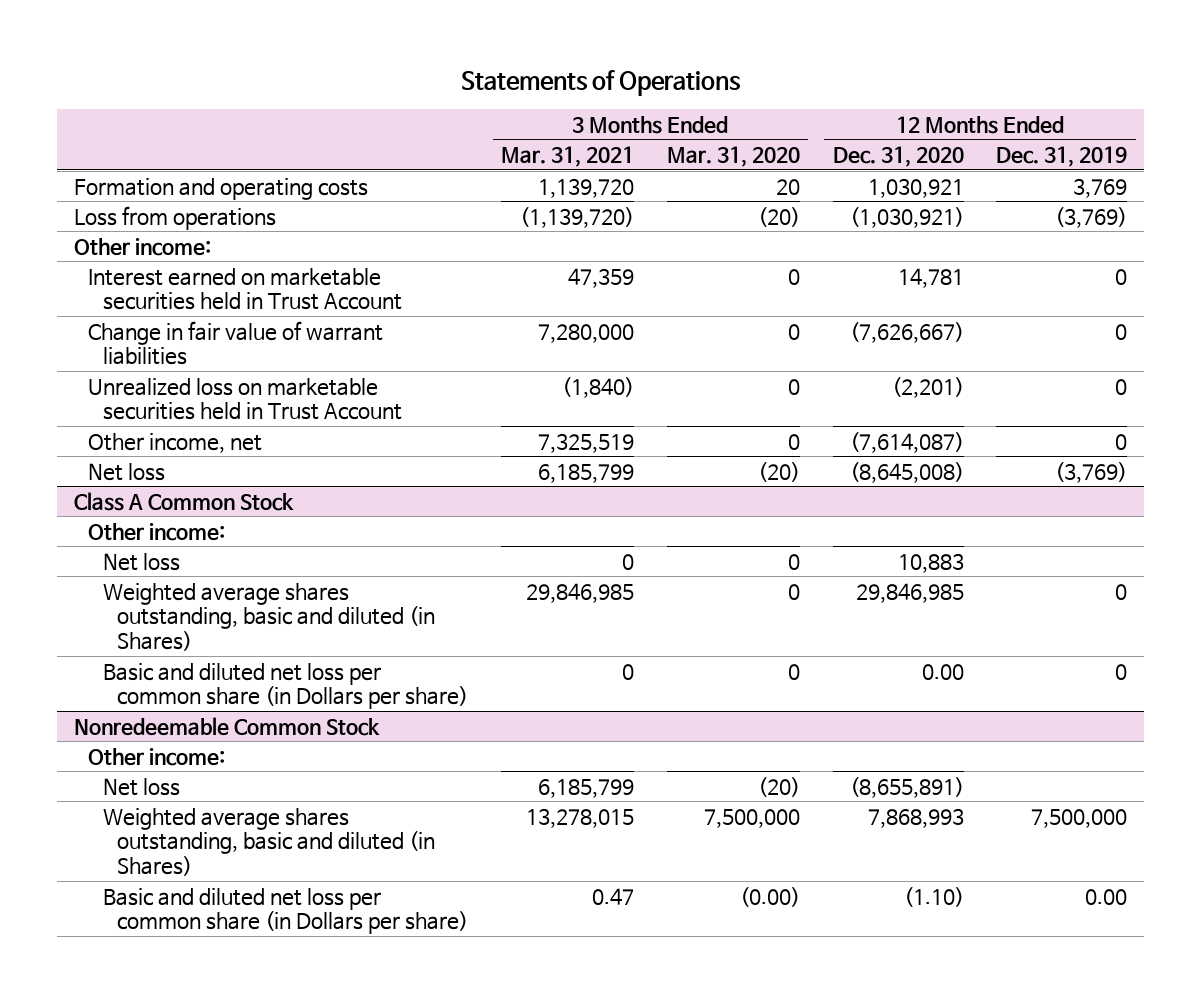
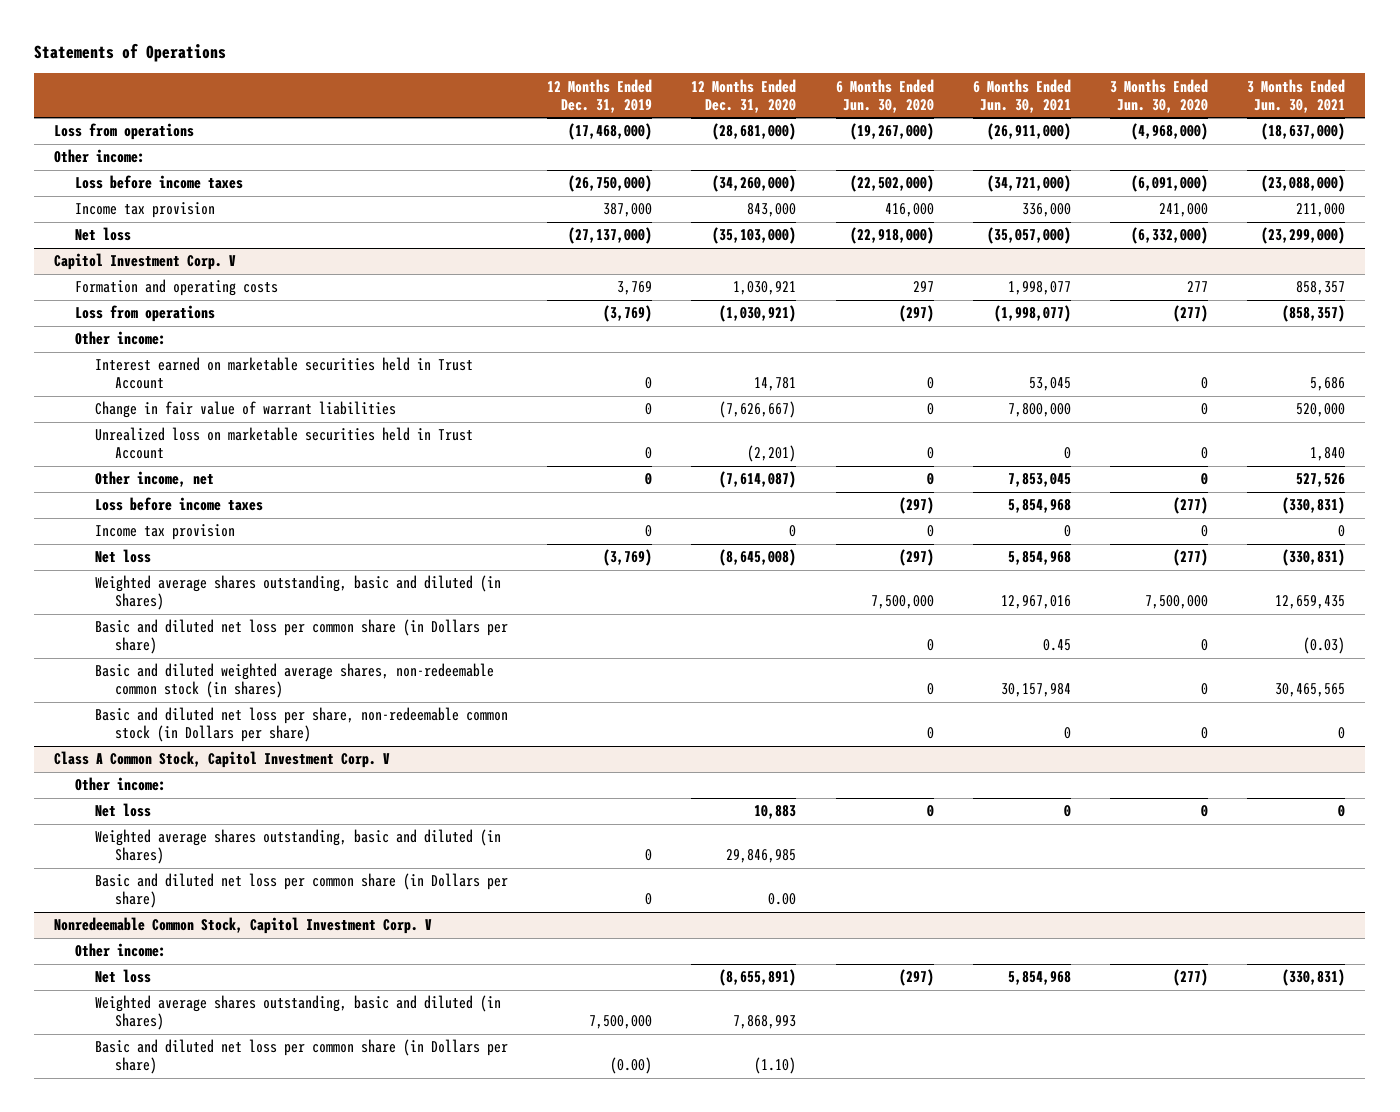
- | 3 Months Ended Mar. 31, 2021 | 3 Months Ended Mar. 31, 2020 | 12 Months Ended Dec. 31, 2020 | 12 Months Ended Dec. 31, 2019
+ | 12 Months Ended Dec. 31, 2019 | 12 Months Ended Dec. 31, 2020 | 6 Months Ended Jun. 30, 2020 | 6 Months Ended Jun. 30, 2021 | 3 Months Ended Jun. 30, 2020 | 3 Months Ended Jun. 30, 2021
+ Loss from operations | (17,468,000) | (28,681,000) | (19,267,000) | (26,911,000) | (4,968,000) | (18,637,000)
+ Other income:
+ Loss before income taxes | (26,750,000) | (34,260,000) | (22,502,000) | (34,721,000) | (6,091,000) | (23,088,000)
+ Income tax provision | 387,000 | 843,000 | 416,000 | 336,000 | 241,000 | 211,000
+ Net loss | (27,137,000) | (35,103,000) | (22,918,000) | (35,057,000) | (6,332,000) | (23,299,000)
+ Capitol Investment Corp. V
+ Loss before income taxes | | | (297) | 5,854,968 | (277) | (330,831)
+ Income tax provision | 0 | 0 | 0 | 0 | 0 | 0
- Class A Common Stock
+ Weighted average shares outstanding, basic and diluted (in Shares) | | | 7,500,000 | 12,967,016 | 7,500,000 | 12,659,435
+ Basic and diluted net loss per common share (in Dollars per share) | | | 0 | 0.45 | 0 | (0.03)
+ Basic and diluted weighted average shares, non-redeemable common stock (in shares) | | | 0 | 30,157,984 | 0 | 30,465,565
+ Basic and diluted net loss per share, non-redeemable common stock (in Dollars per share) | | | 0 | 0 | 0 | 0
+ Class A Common Stock, Capitol Investment Corp. V
- Nonredeemable Common Stock
+ Nonredeemable Common Stock, Capitol Investment Corp. V
- Basic and diluted net loss per common share (in Dollars per share) | 0.47 | (0.00) | (1.10) | 0.00
+ Basic and diluted net loss per common share (in Dollars per share) | (0.00) | (1.10) | | | |

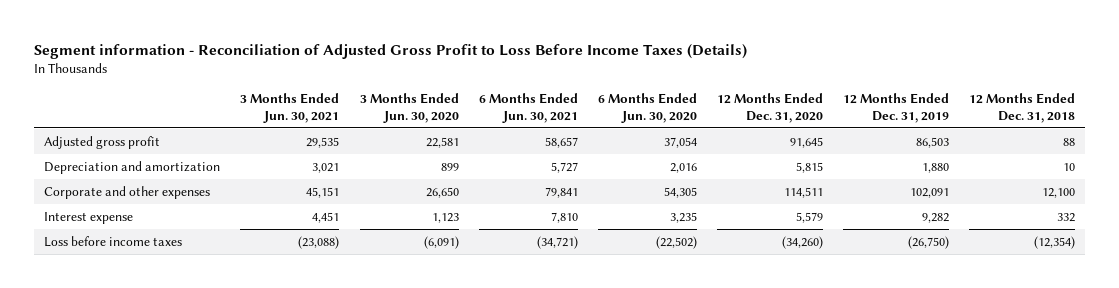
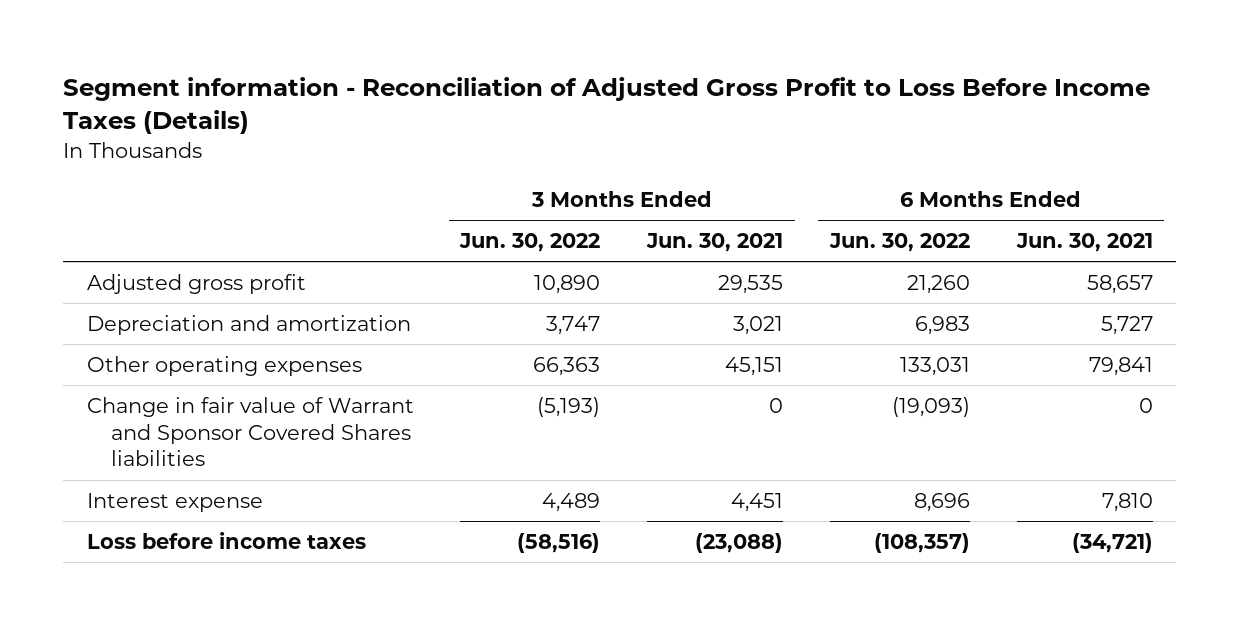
- | 3 Months Ended Jun. 30, 2021 | 3 Months Ended Jun. 30, 2020 | 6 Months Ended Jun. 30, 2021 | 6 Months Ended Jun. 30, 2020 | 12 Months Ended Dec. 31, 2020 | 12 Months Ended Dec. 31, 2019 | 12 Months Ended Dec. 31, 2018
+ | 3 Months Ended Jun. 30, 2022 | 3 Months Ended Jun. 30, 2021 | 6 Months Ended Jun. 30, 2022 | 6 Months Ended Jun. 30, 2021
- Corporate and other expenses | 45,151 | 26,650 | 79,841 | 54,305 | 114,511 | 102,091 | 12,100
+ Other operating expenses | 66,363 | 45,151 | 133,031 | 79,841
+ Change in fair value of Warrant and Sponsor Covered Shares liabilities | (5,193) | 0 | (19,093) | 0

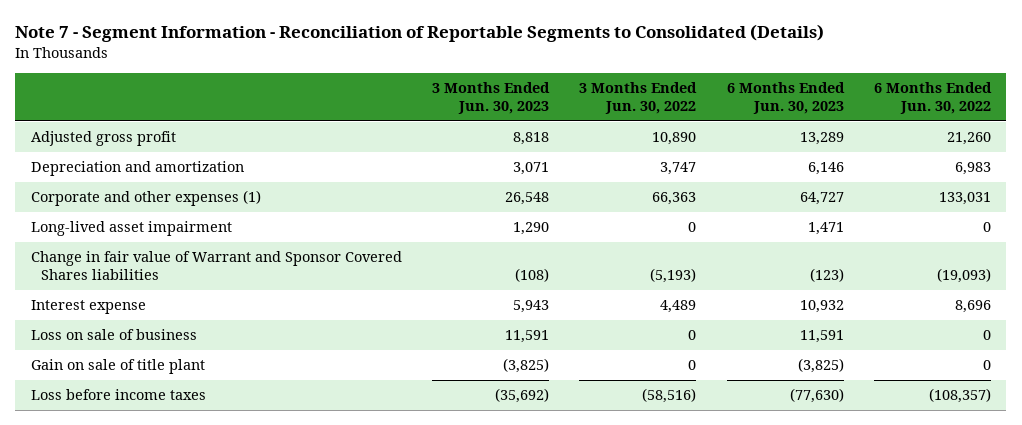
- Segment information - Reconciliation of Adjusted Gross Profit to Loss Before Income Taxes (Details)
+ Note 7 - Segment Information - Reconciliation of Reportable Segments to Consolidated (Details)
- | 3 Months Ended Jun. 30, 2022 | 3 Months Ended Jun. 30, 2021 | 6 Months Ended Jun. 30, 2022 | 6 Months Ended Jun. 30, 2021
+ | 3 Months Ended Jun. 30, 2023 | 3 Months Ended Jun. 30, 2022 | 6 Months Ended Jun. 30, 2023 | 6 Months Ended Jun. 30, 2022
- Other operating expenses | 66,363 | 45,151 | 133,031 | 79,841
+ Corporate and other expenses (1) | 26,548 | 66,363 | 64,727 | 133,031
+ Long-lived asset impairment | 1,290 | 0 | 1,471 | 0
+ Loss on sale of business | 11,591 | 0 | 11,591 | 0
+ Gain on sale of title plant | (3,825) | 0 | (3,825) | 0

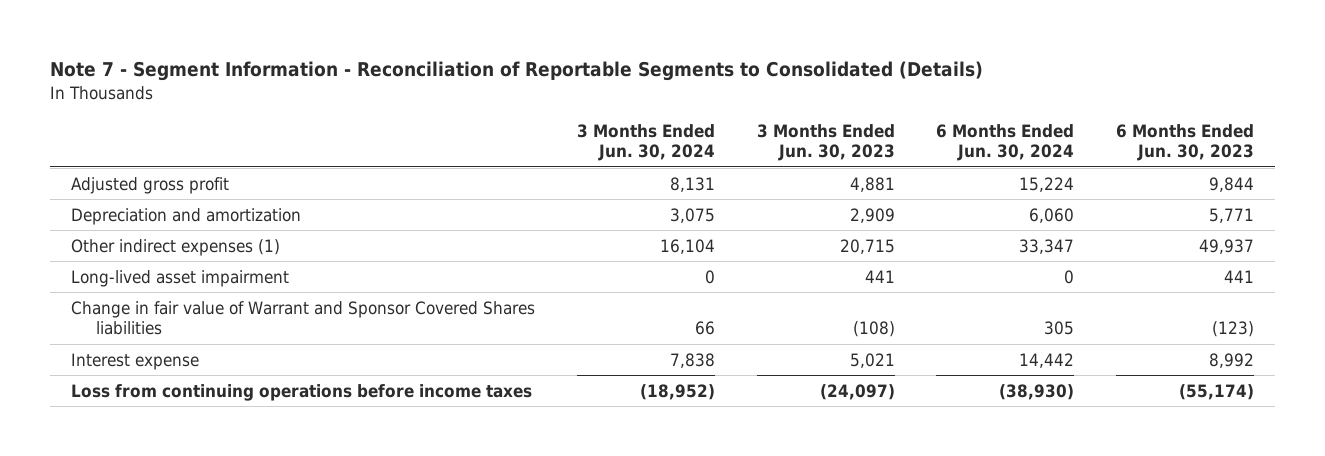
- | 3 Months Ended Jun. 30, 2023 | 3 Months Ended Jun. 30, 2022 | 6 Months Ended Jun. 30, 2023 | 6 Months Ended Jun. 30, 2022
+ | 3 Months Ended Jun. 30, 2024 | 3 Months Ended Jun. 30, 2023 | 6 Months Ended Jun. 30, 2024 | 6 Months Ended Jun. 30, 2023
- Adjusted gross profit | 8,818 | 10,890 | 13,289 | 21,260
- Depreciation and amortization | 3,071 | 3,747 | 6,146 | 6,983
- Corporate and other expenses (1) | 26,548 | 66,363 | 64,727 | 133,031
- Long-lived asset impairment | 1,290 | 0 | 1,471 | 0
+ Adjusted gross profit | 8,131 | 4,881 | 15,224 | 9,844
+ Depreciation and amortization | 3,075 | 2,909 | 6,060 | 5,771
+ Other indirect expenses (1) | 16,104 | 20,715 | 33,347 | 49,937
+ Long-lived asset impairment | 0 | 441 | 0 | 441
- Interest expense | 5,943 | 4,489 | 10,932 | 8,696
- Loss on sale of business | 11,591 | 0 | 11,591 | 0
- Gain on sale of title plant | (3,825) | 0 | (3,825) | 0
- Loss before income taxes | (35,692) | (58,516) | (77,630) | (108,357)
+ Interest expense | 7,838 | 5,021 | 14,442 | 8,992
+ Loss from continuing operations before income taxes | (18,952) | (24,097) | (38,930) | (55,174)

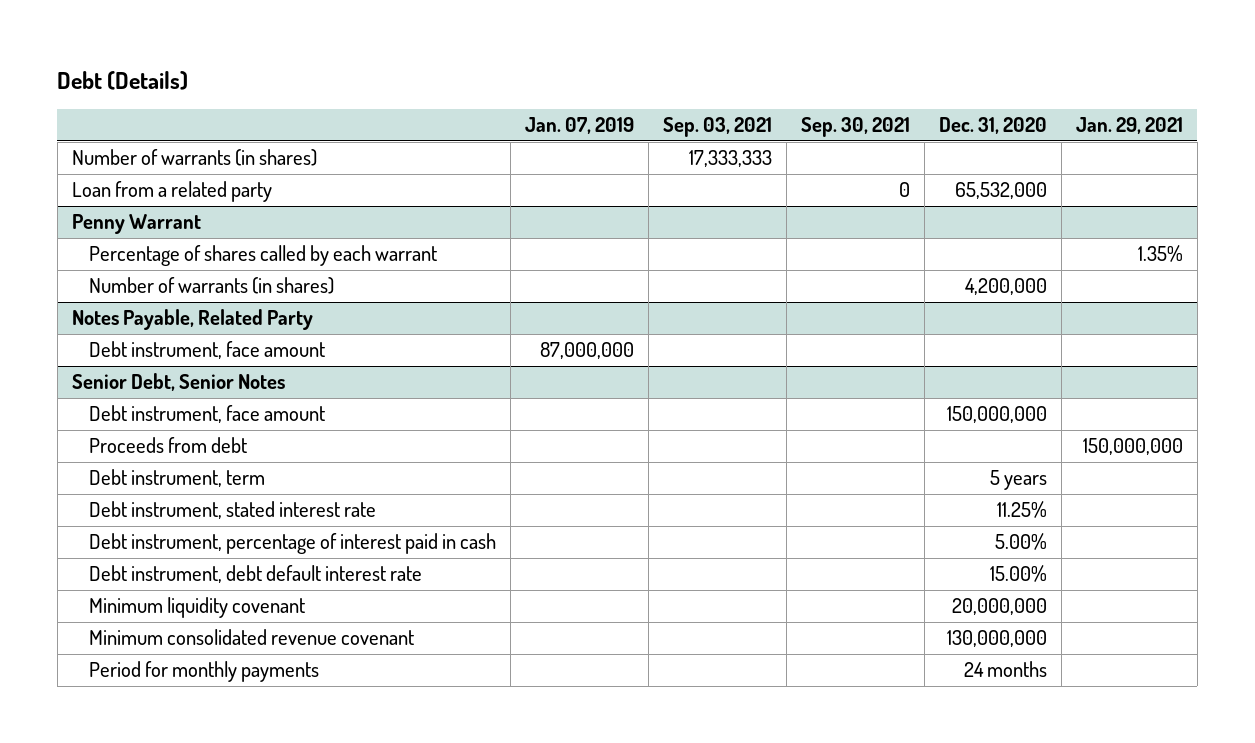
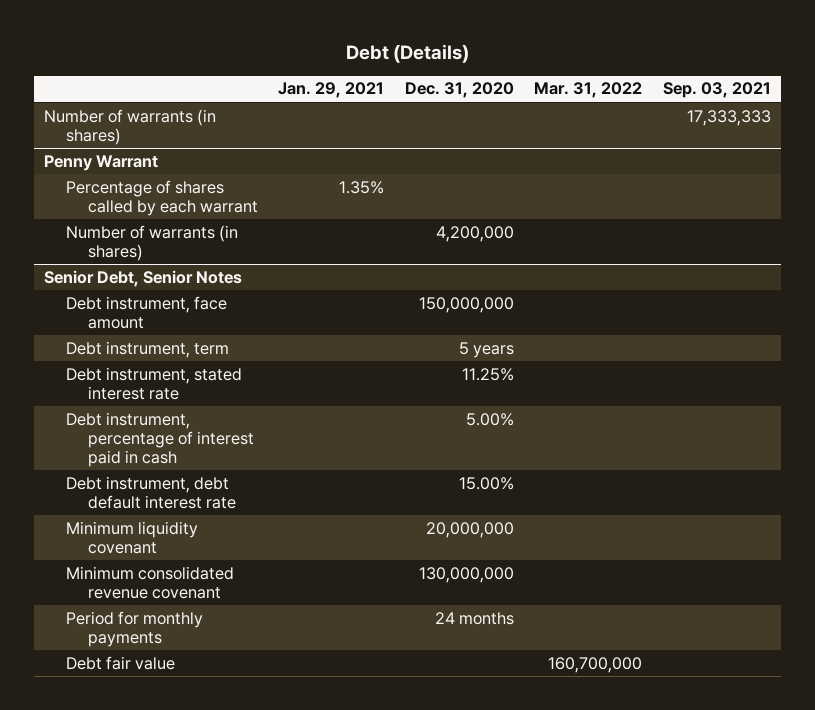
- | Jan. 07, 2019 | Sep. 03, 2021 | Sep. 30, 2021 | Dec. 31, 2020 | Jan. 29, 2021
+ | Jan. 29, 2021 | Dec. 31, 2020 | Mar. 31, 2022 | Sep. 03, 2021
- Loan from a related party | | | 0 | 65,532,000 |
- Notes Payable, Related Party
- Debt instrument, face amount | 87,000,000 | | | |
@ Senior Debt, Senior Notes
- Proceeds from debt | | | | | 150,000,000
+ Debt fair value | | | 160,700,000 |

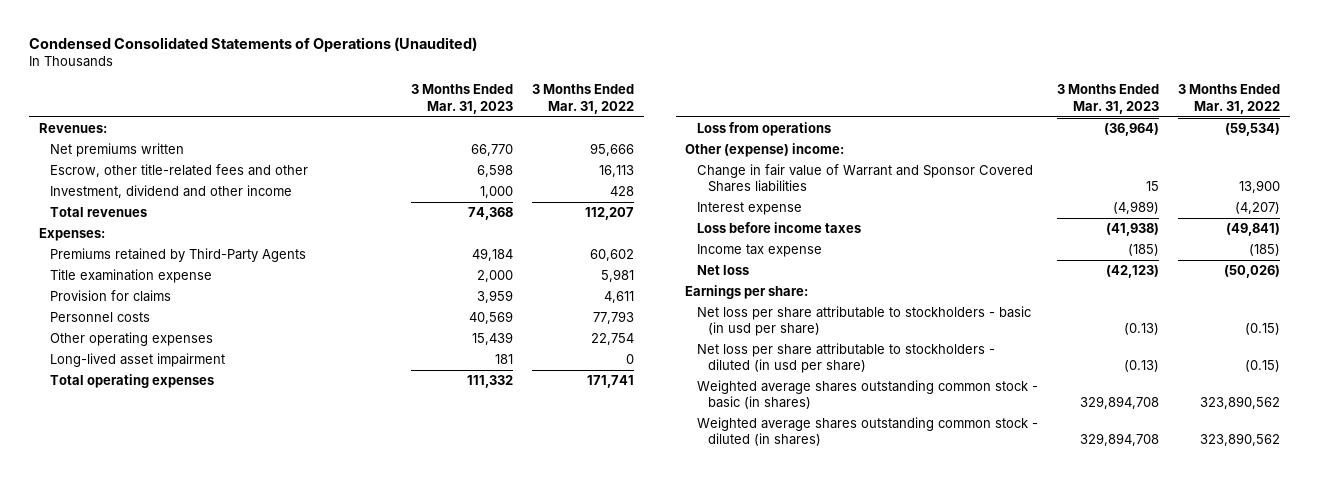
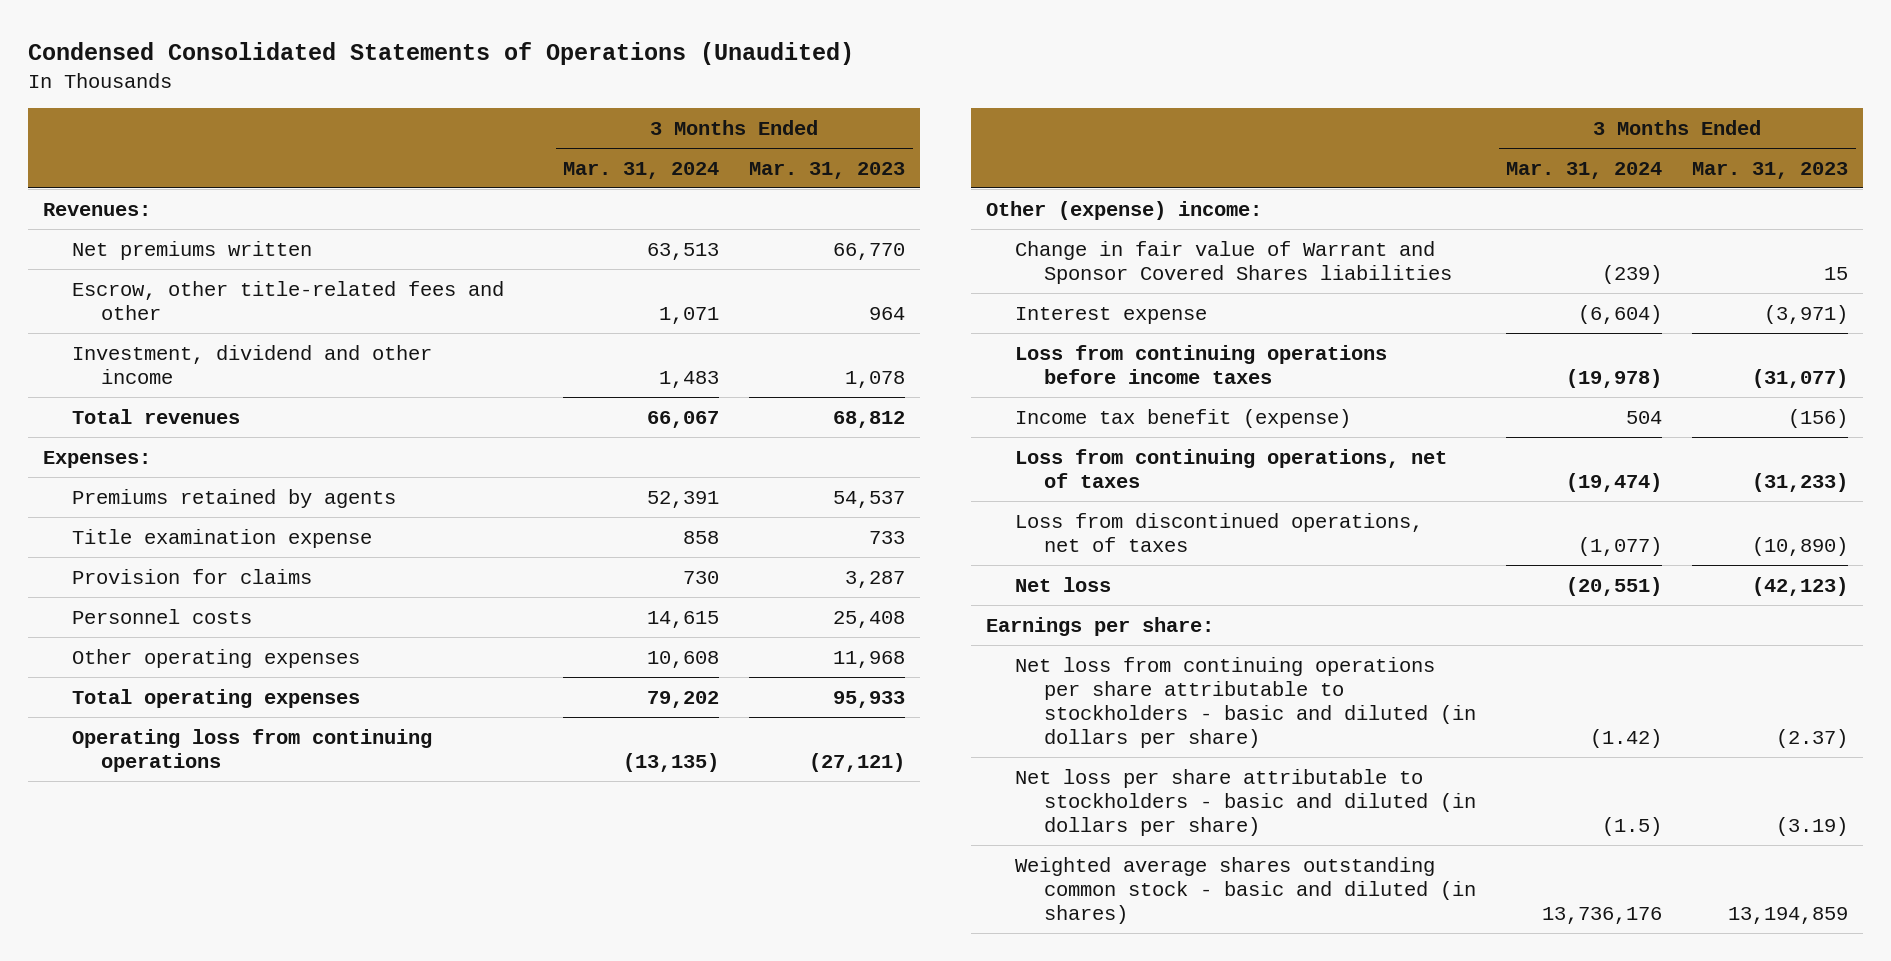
- | 3 Months Ended Mar. 31, 2023 | 3 Months Ended Mar. 31, 2022
+ | 3 Months Ended Mar. 31, 2024 | 3 Months Ended Mar. 31, 2023
- Escrow, other title-related fees and other | 6,598 | 16,113
- Investment, dividend and other income | 1,000 | 428
- Total revenues | 74,368 | 112,207
+ Escrow, other title-related fees and other | 1,071 | 964
+ Investment, dividend and other income | 1,483 | 1,078
+ Total revenues | 66,067 | 68,812
- Premiums retained by Third-Party Agents | 49,184 | 60,602
- Title examination expense | 2,000 | 5,981
- Provision for claims | 3,959 | 4,611
- Personnel costs | 40,569 | 77,793
- Other operating expenses | 15,439 | 22,754
- Long-lived asset impairment | 181 | 0
- Total operating expenses | 111,332 | 171,741
- Loss from operations | (36,964) | (59,534)
+ Premiums retained by agents | 52,391 | 54,537
+ Title examination expense | 858 | 733
+ Provision for claims | 730 | 3,287
+ Personnel costs | 14,615 | 25,408
+ Other operating expenses | 10,608 | 11,968
+ Total operating expenses | 79,202 | 95,933
+ Operating loss from continuing operations | (13,135) | (27,121)
- Interest expense | (4,989) | (4,207)
- Loss before income taxes | (41,938) | (49,841)
- Income tax expense | (185) | (185)
+ Interest expense | (6,604) | (3,971)
+ Loss from continuing operations before income taxes | (19,978) | (31,077)
+ Income tax benefit (expense) | 504 | (156)
+ Loss from continuing operations, net of taxes | (19,474) | (31,233)
+ Loss from discontinued operations, net of taxes | (1,077) | (10,890)
- Net loss per share attributable to stockholders - basic (in usd per share) | (0.13) | (0.15)
- Net loss per share attributable to stockholders - diluted (in usd per share) | (0.13) | (0.15)
- Weighted average shares outstanding common stock - basic (in shares) | 329,894,708 | 323,890,562
- Weighted average shares outstanding common stock - diluted (in shares) | 329,894,708 | 323,890,562
+ Net loss from continuing operations per share attributable to stockholders - basic and diluted (in dollars per share) | (1.42) | (2.37)
+ Net loss per share attributable to stockholders - basic and diluted (in dollars per share) | (1.5) | (3.19)
+ Weighted average shares outstanding common stock - basic and diluted (in shares) | 13,736,176 | 13,194,859

